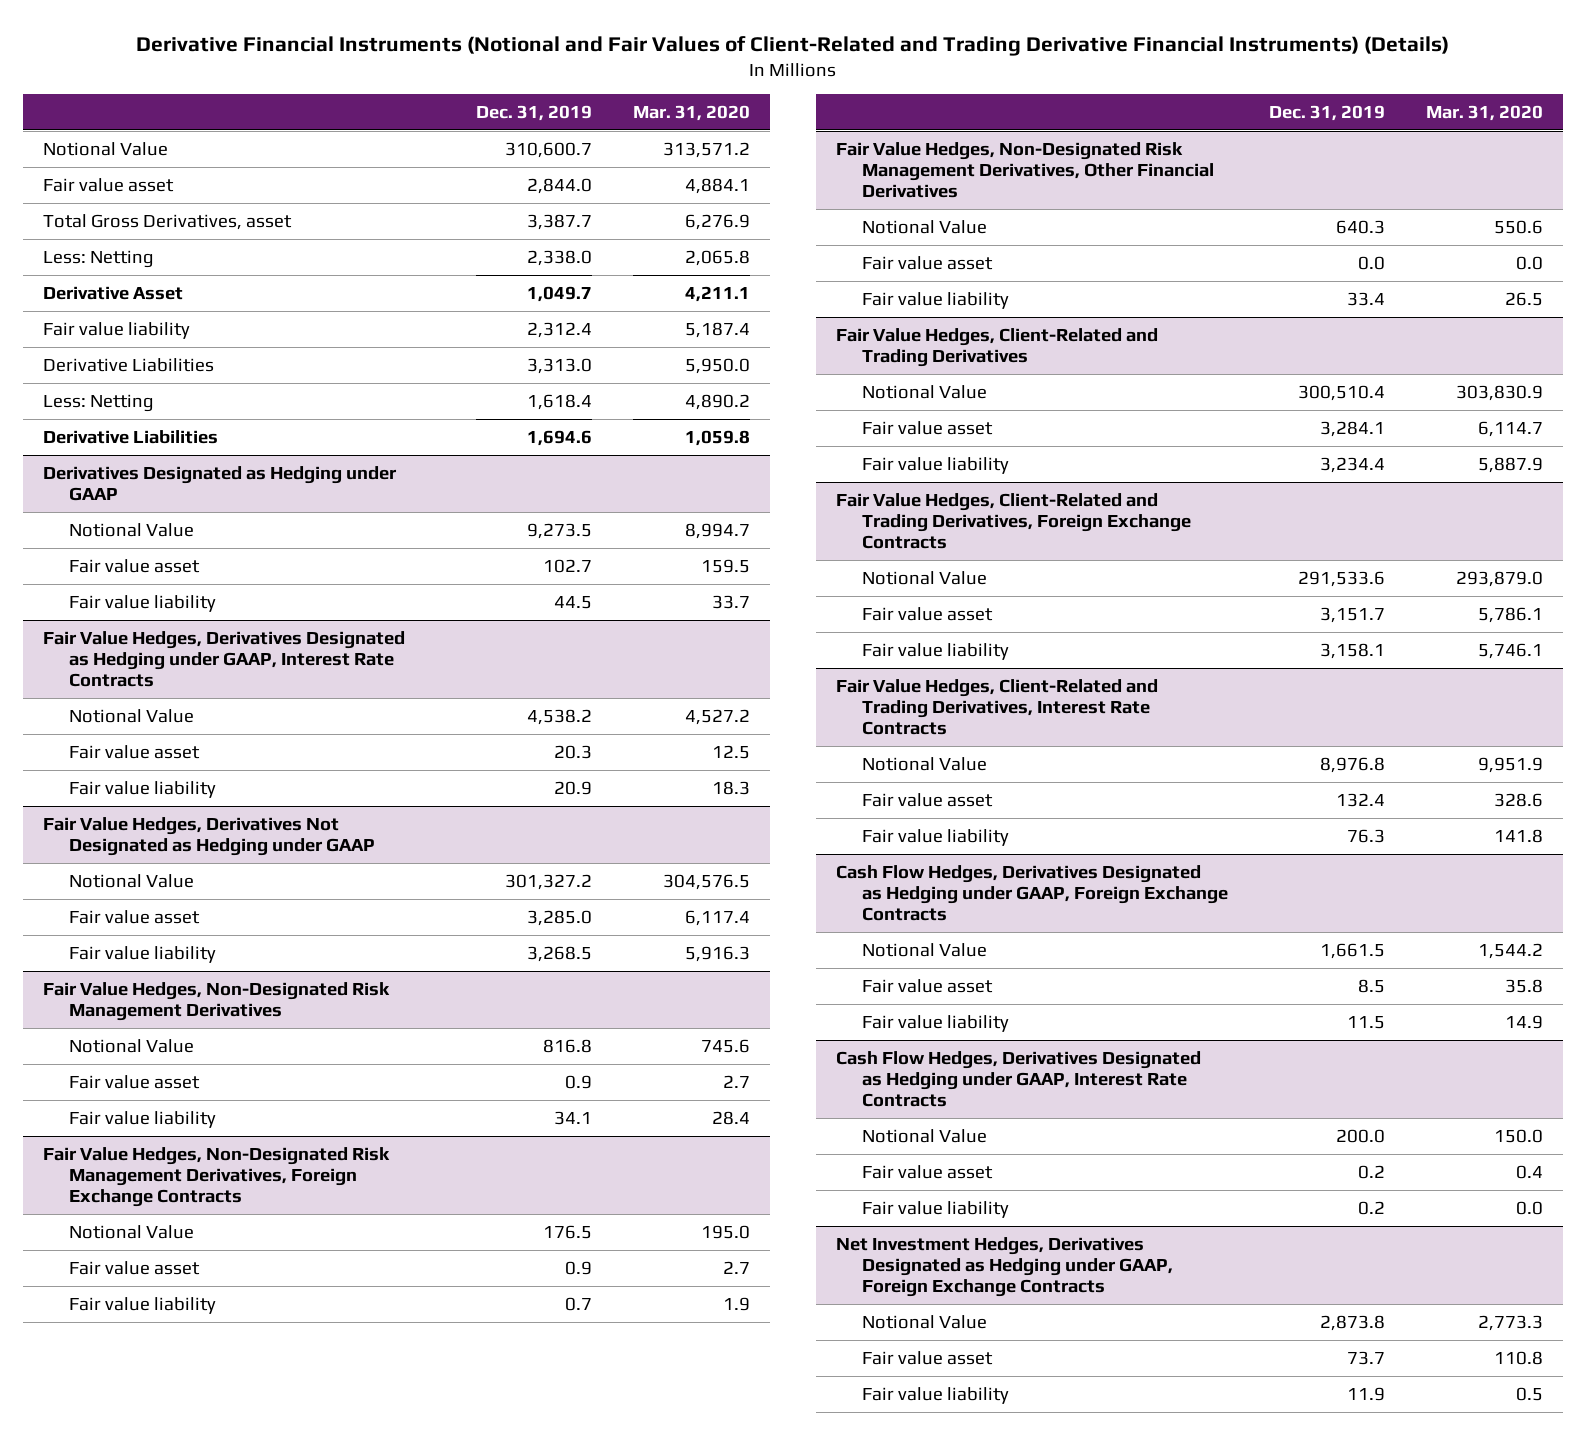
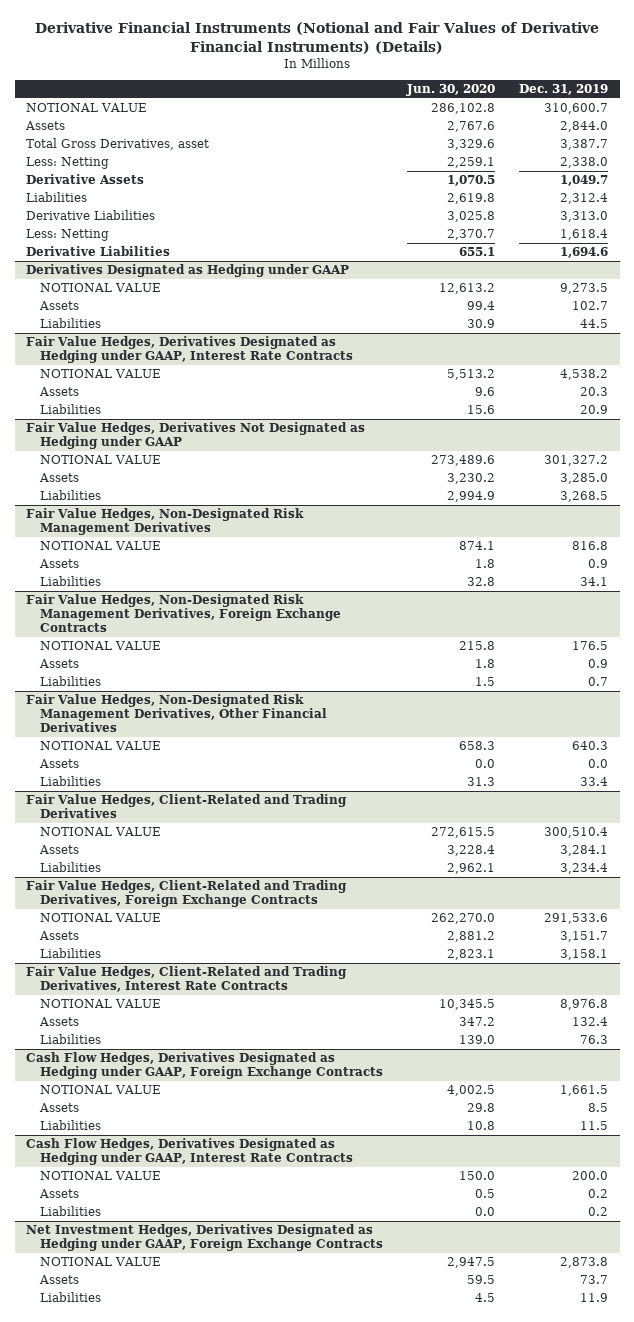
- Derivative Financial Instruments (Notional and Fair Values of Client-Related and Trading Derivative Financial Instruments) (Details)
+ Derivative Financial Instruments (Notional and Fair Values of Derivative Financial Instruments) (Details)
- | Dec. 31, 2019 | Mar. 31, 2020
+ | Jun. 30, 2020 | Dec. 31, 2019
- Notional Value | 310,600.7 | 313,571.2
- Fair value asset | 2,844.0 | 4,884.1
+ NOTIONAL VALUE | 286,102.8 | 310,600.7
+ Assets | 2,767.6 | 2,844.0
- Derivative Asset | 1,049.7 | 4,211.1
- Fair value liability | 2,312.4 | 5,187.4
+ Derivative Assets | 1,070.5 | 1,049.7
+ Liabilities | 2,619.8 | 2,312.4
@ Derivatives Designated as Hedging under GAAP
- Notional Value | 9,273.5 | 8,994.7
- Fair value asset | 102.7 | 159.5
- Fair value liability | 44.5 | 33.7
+ NOTIONAL VALUE | 12,613.2 | 9,273.5
+ Assets | 99.4 | 102.7
+ Liabilities | 30.9 | 44.5
@ Fair Value Hedges, Derivatives Designated as Hedging under GAAP, Interest Rate Contracts
- Notional Value | 4,538.2 | 4,527.2
- Fair value asset | 20.3 | 12.5
- Fair value liability | 20.9 | 18.3
+ NOTIONAL VALUE | 5,513.2 | 4,538.2
+ Assets | 9.6 | 20.3
+ Liabilities | 15.6 | 20.9
@ Fair Value Hedges, Derivatives Not Designated as Hedging under GAAP
- Notional Value | 301,327.2 | 304,576.5
- Fair value asset | 3,285.0 | 6,117.4
- Fair value liability | 3,268.5 | 5,916.3
+ NOTIONAL VALUE | 273,489.6 | 301,327.2
+ Assets | 3,230.2 | 3,285.0
+ Liabilities | 2,994.9 | 3,268.5
@ Fair Value Hedges, Non-Designated Risk Management Derivatives
- Notional Value | 816.8 | 745.6
- Fair value asset | 0.9 | 2.7
- Fair value liability | 34.1 | 28.4
+ NOTIONAL VALUE | 874.1 | 816.8
+ Assets | 1.8 | 0.9
+ Liabilities | 32.8 | 34.1
@ Fair Value Hedges, Non-Designated Risk Management Derivatives, Foreign Exchange Contracts
- Notional Value | 176.5 | 195.0
- Fair value asset | 0.9 | 2.7
- Fair value liability | 0.7 | 1.9
+ NOTIONAL VALUE | 215.8 | 176.5
+ Assets | 1.8 | 0.9
+ Liabilities | 1.5 | 0.7
@ Fair Value Hedges, Non-Designated Risk Management Derivatives, Other Financial Derivatives
- Notional Value | 640.3 | 550.6
- Fair value asset | 0.0 | 0.0
- Fair value liability | 33.4 | 26.5
+ NOTIONAL VALUE | 658.3 | 640.3
+ Assets | 0.0 | 0.0
+ Liabilities | 31.3 | 33.4
@ Fair Value Hedges, Client-Related and Trading Derivatives
- Notional Value | 300,510.4 | 303,830.9
- Fair value asset | 3,284.1 | 6,114.7
- Fair value liability | 3,234.4 | 5,887.9
+ NOTIONAL VALUE | 272,615.5 | 300,510.4
+ Assets | 3,228.4 | 3,284.1
+ Liabilities | 2,962.1 | 3,234.4
@ Fair Value Hedges, Client-Related and Trading Derivatives, Foreign Exchange Contracts
- Notional Value | 291,533.6 | 293,879.0
- Fair value asset | 3,151.7 | 5,786.1
- Fair value liability | 3,158.1 | 5,746.1
+ NOTIONAL VALUE | 262,270.0 | 291,533.6
+ Assets | 2,881.2 | 3,151.7
+ Liabilities | 2,823.1 | 3,158.1
@ Fair Value Hedges, Client-Related and Trading Derivatives, Interest Rate Contracts
- Notional Value | 8,976.8 | 9,951.9
- Fair value asset | 132.4 | 328.6
- Fair value liability | 76.3 | 141.8
+ NOTIONAL VALUE | 10,345.5 | 8,976.8
+ Assets | 347.2 | 132.4
+ Liabilities | 139.0 | 76.3
@ Cash Flow Hedges, Derivatives Designated as Hedging under GAAP, Foreign Exchange Contracts
- Notional Value | 1,661.5 | 1,544.2
- Fair value asset | 8.5 | 35.8
- Fair value liability | 11.5 | 14.9
+ NOTIONAL VALUE | 4,002.5 | 1,661.5
+ Assets | 29.8 | 8.5
+ Liabilities | 10.8 | 11.5
@ Cash Flow Hedges, Derivatives Designated as Hedging under GAAP, Interest Rate Contracts
- Notional Value | 200.0 | 150.0
- Fair value asset | 0.2 | 0.4
- Fair value liability | 0.2 | 0.0
+ NOTIONAL VALUE | 150.0 | 200.0
+ Assets | 0.5 | 0.2
+ Liabilities | 0.0 | 0.2
@ Net Investment Hedges, Derivatives Designated as Hedging under GAAP, Foreign Exchange Contracts
- Notional Value | 2,873.8 | 2,773.3
- Fair value asset | 73.7 | 110.8
- Fair value liability | 11.9 | 0.5
+ NOTIONAL VALUE | 2,947.5 | 2,873.8
+ Assets | 59.5 | 73.7
+ Liabilities | 4.5 | 11.9

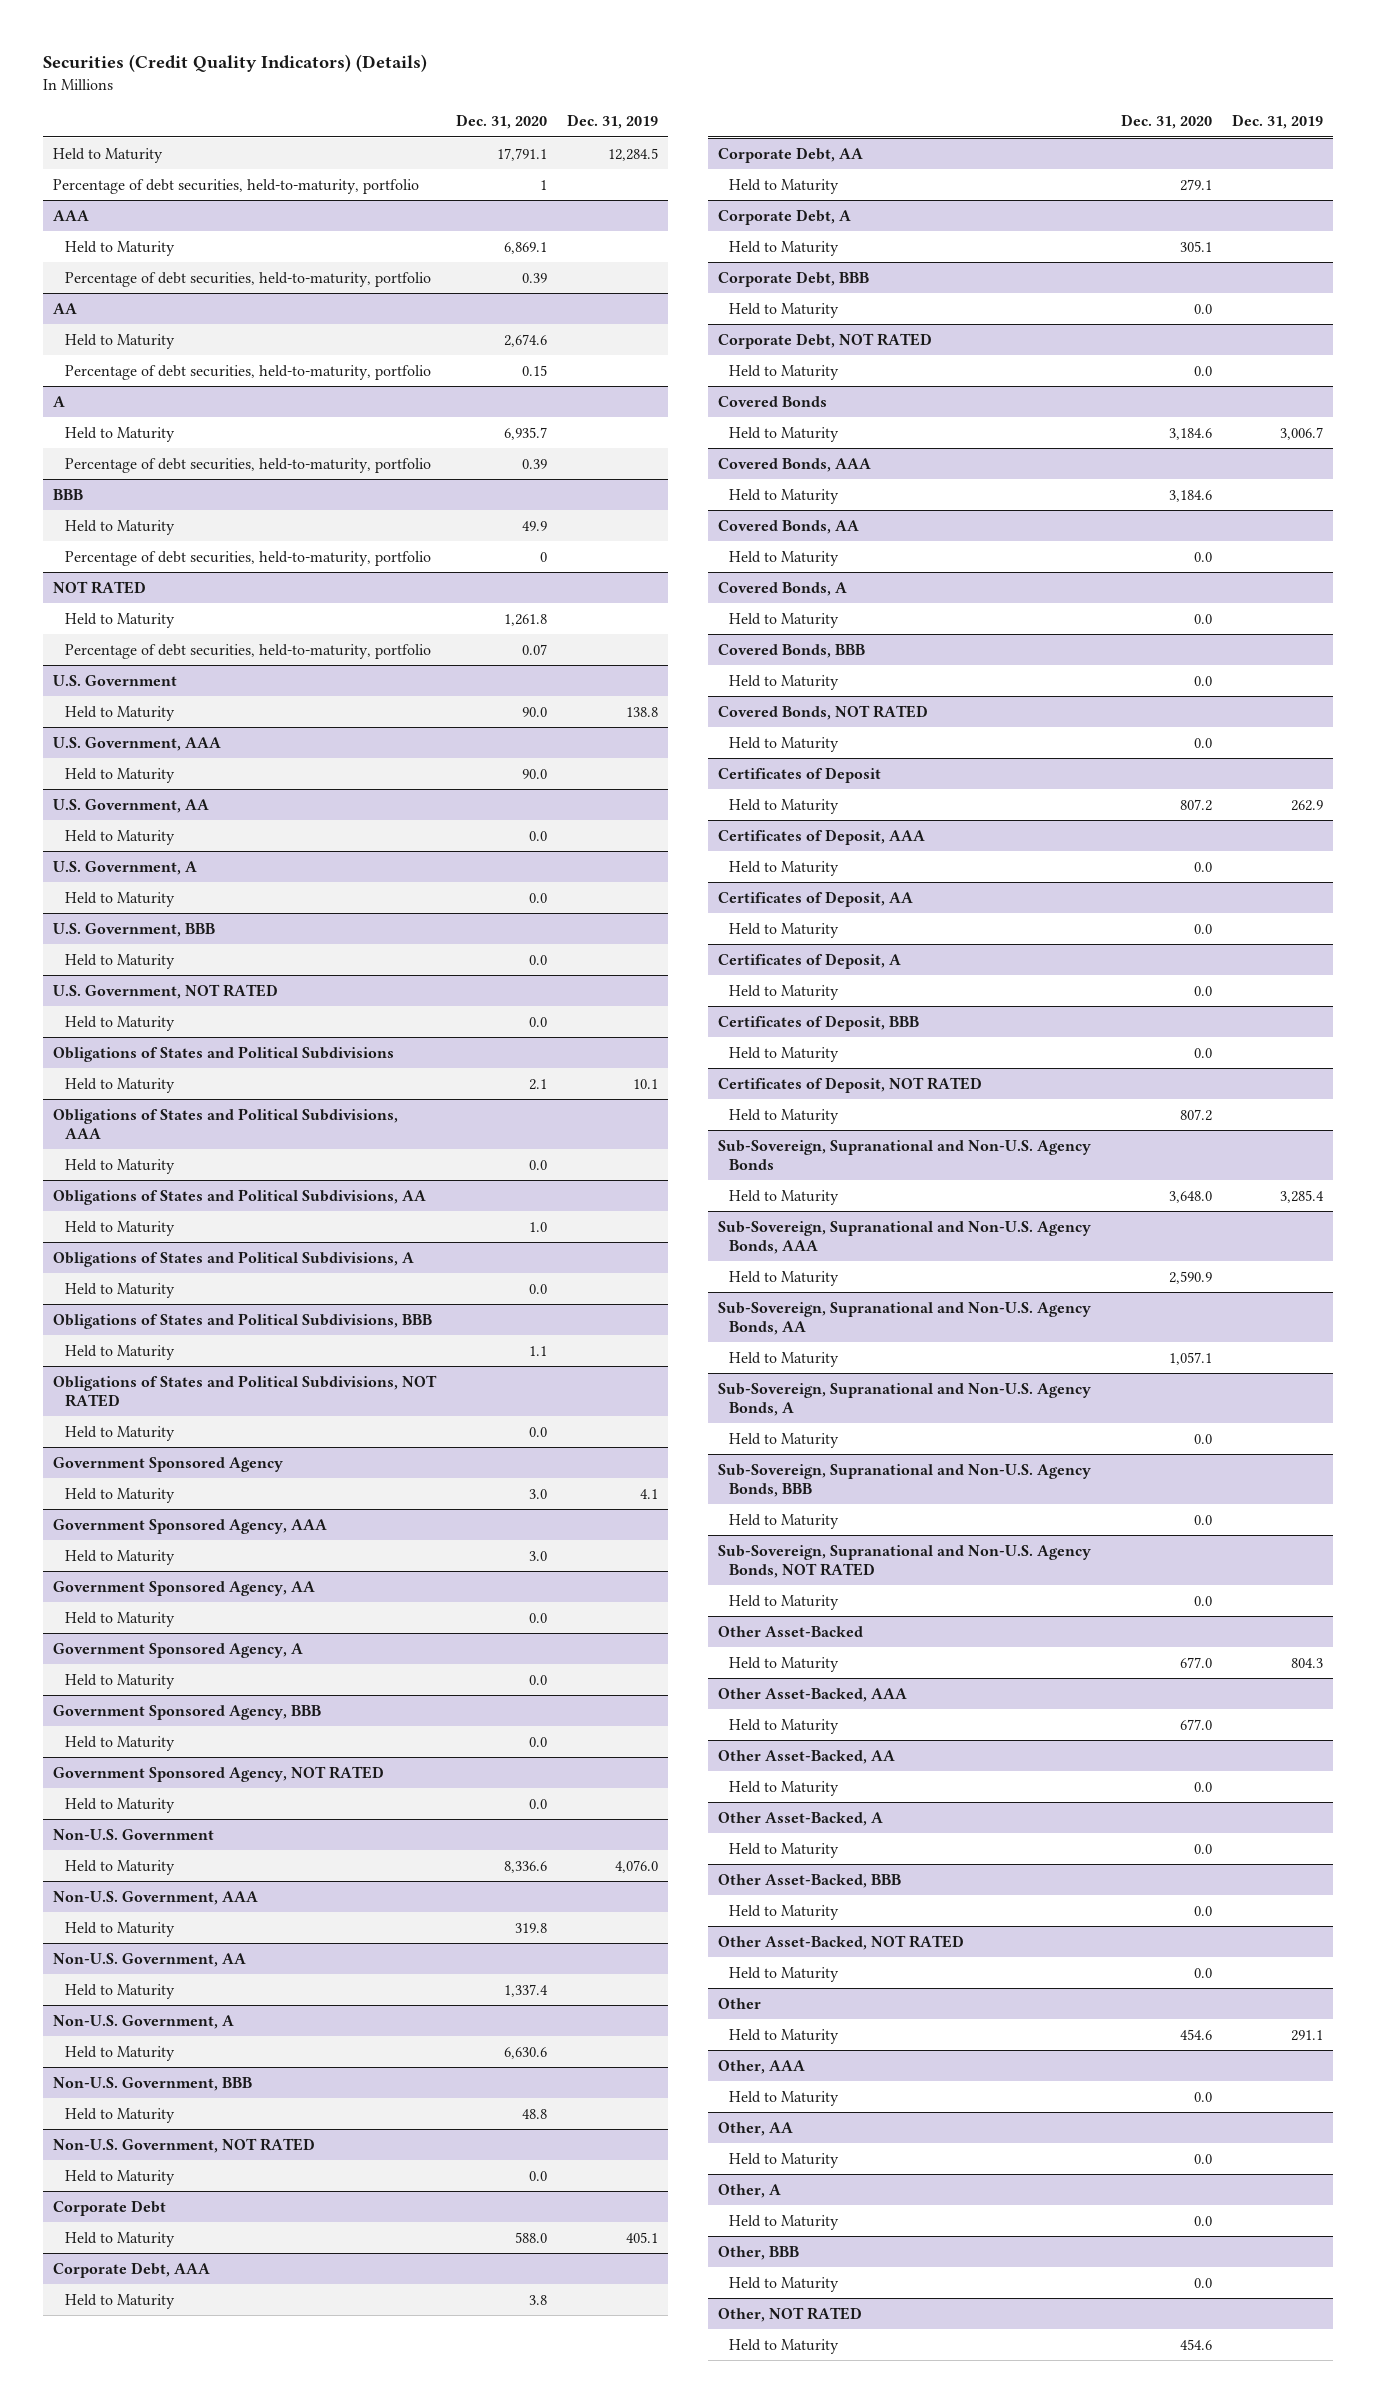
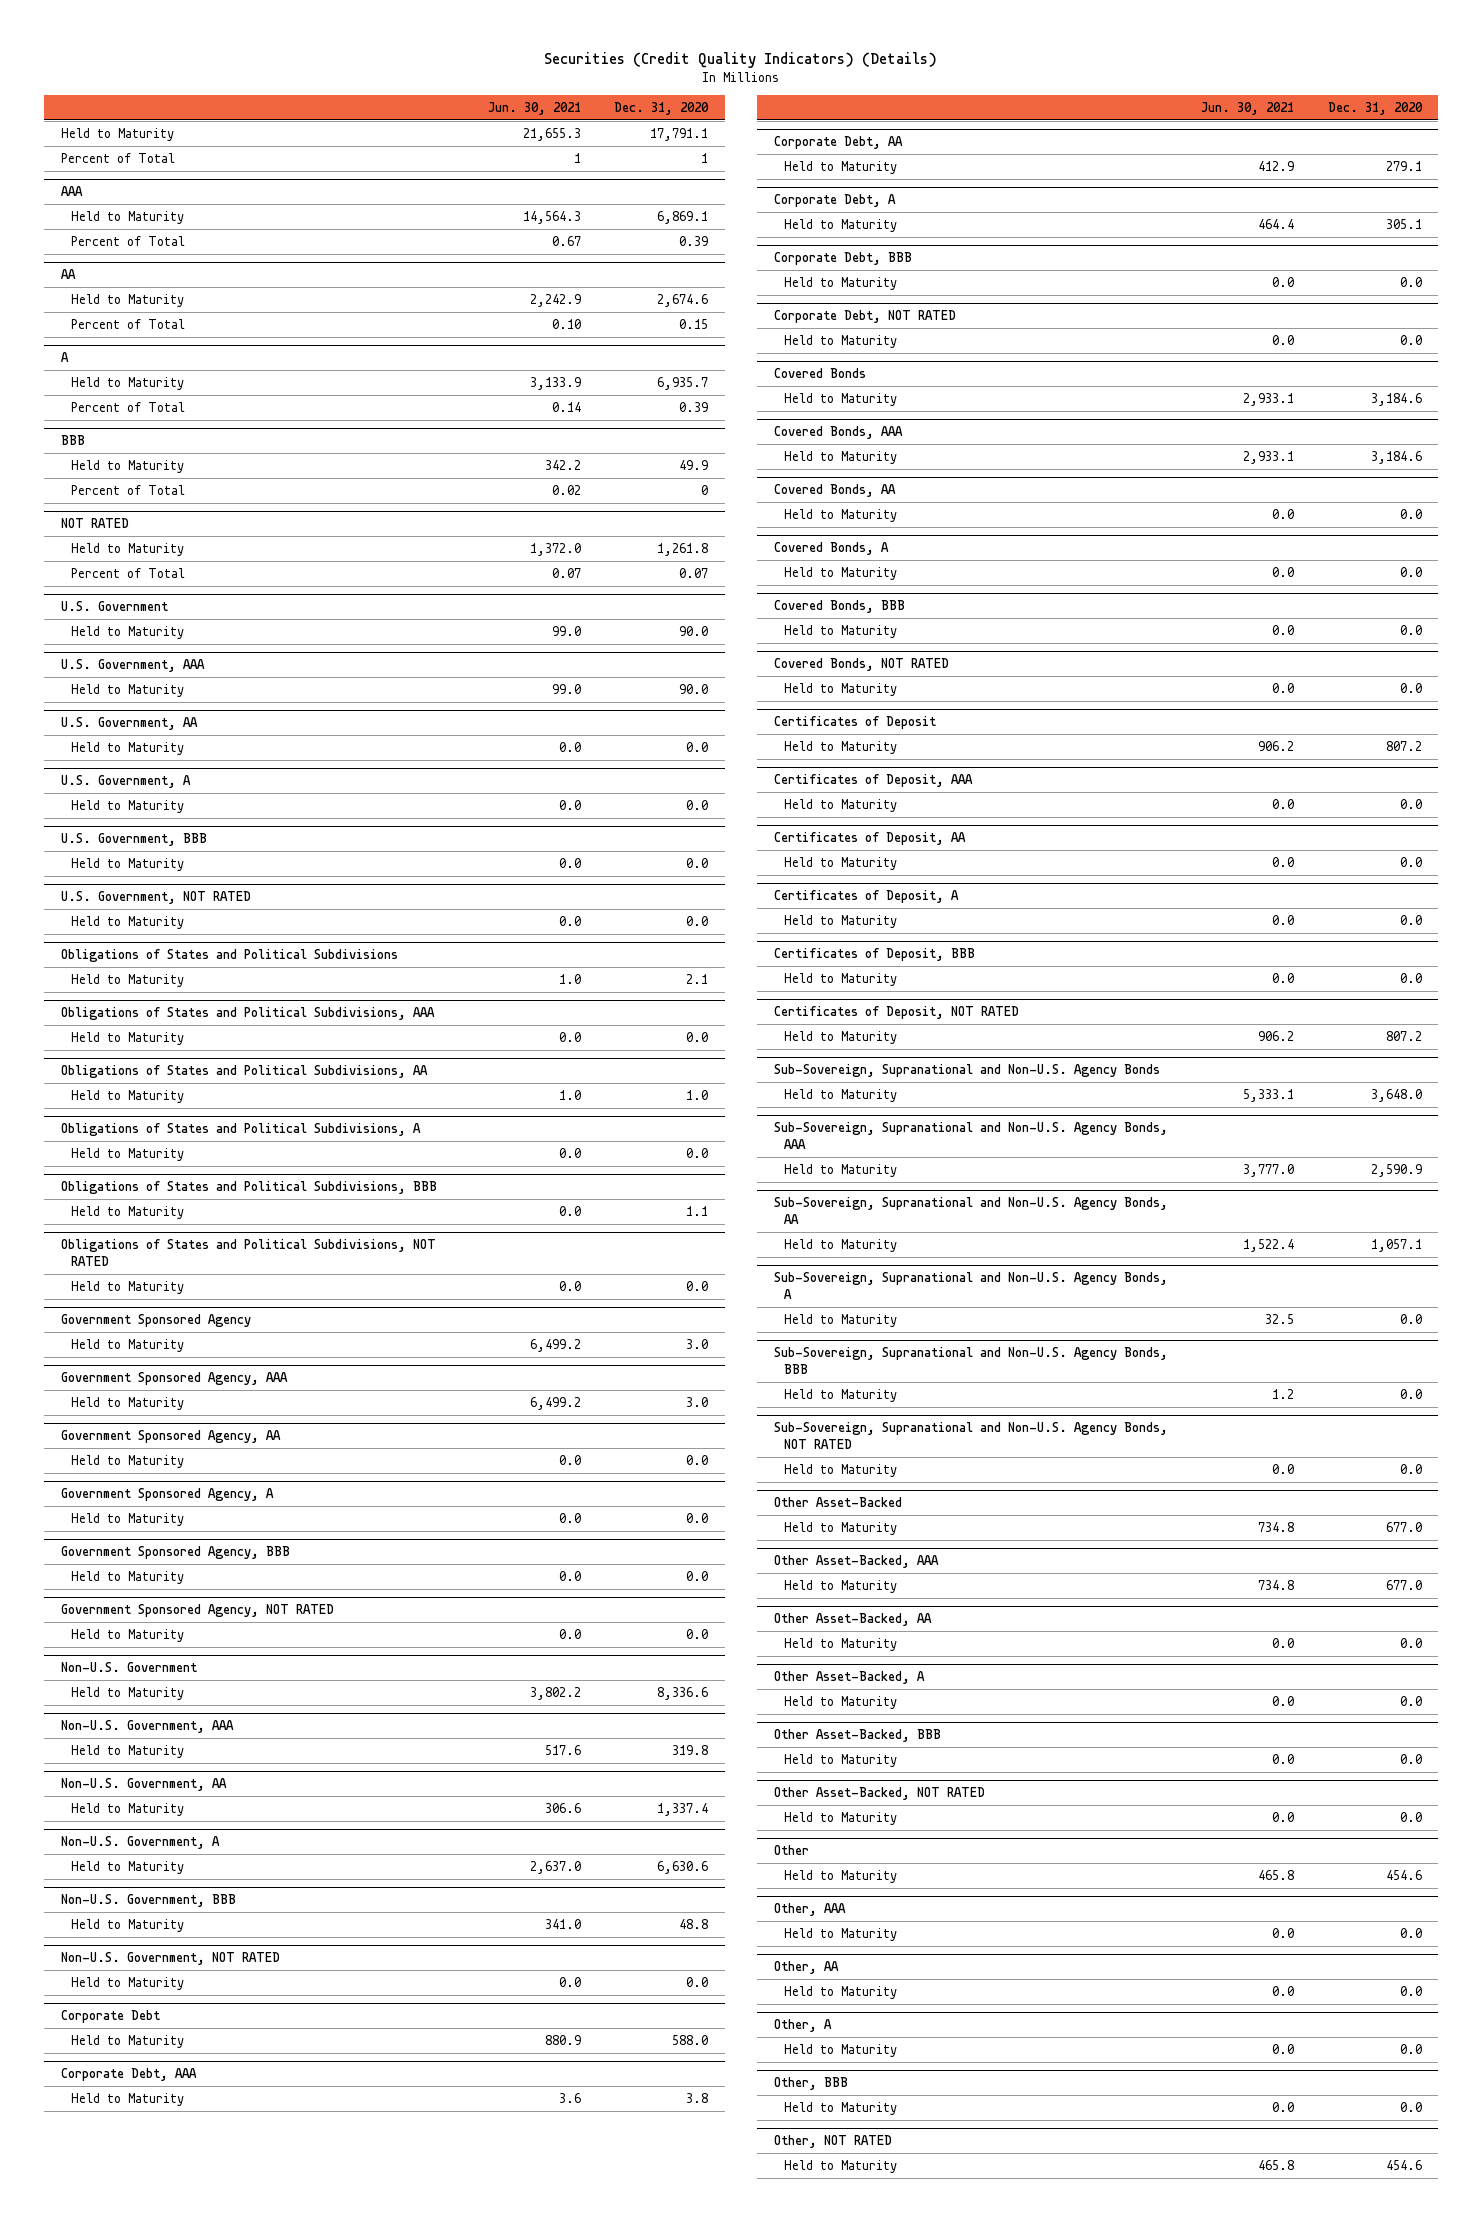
- | Dec. 31, 2020 | Dec. 31, 2019
+ | Jun. 30, 2021 | Dec. 31, 2020
- Percentage of debt securities, held-to-maturity, portfolio | 1 |
+ Percent of Total | 1 | 1
@ AAA
- Percentage of debt securities, held-to-maturity, portfolio | 0.39 |
+ Percent of Total | 0.67 | 0.39
@ AA
- Percentage of debt securities, held-to-maturity, portfolio | 0.15 |
+ Percent of Total | 0.10 | 0.15
@ A
- Percentage of debt securities, held-to-maturity, portfolio | 0.39 |
+ Percent of Total | 0.14 | 0.39
@ BBB
- Percentage of debt securities, held-to-maturity, portfolio | 0 |
+ Percent of Total | 0.02 | 0
@ NOT RATED
- Percentage of debt securities, held-to-maturity, portfolio | 0.07 |
+ Percent of Total | 0.07 | 0.07

